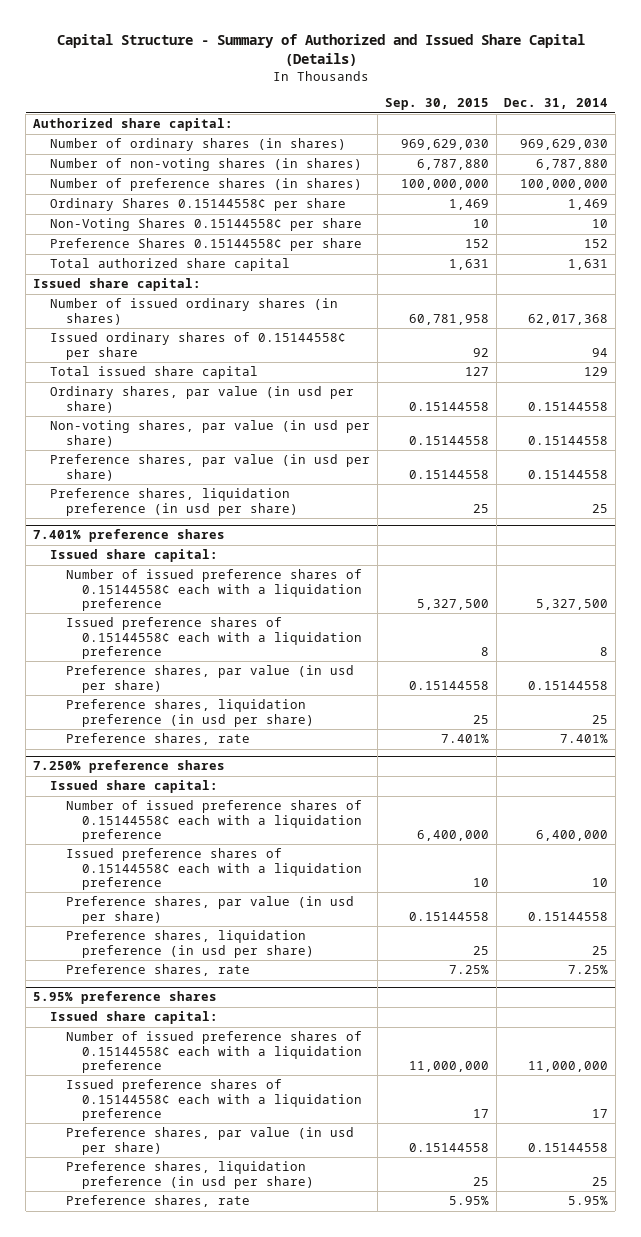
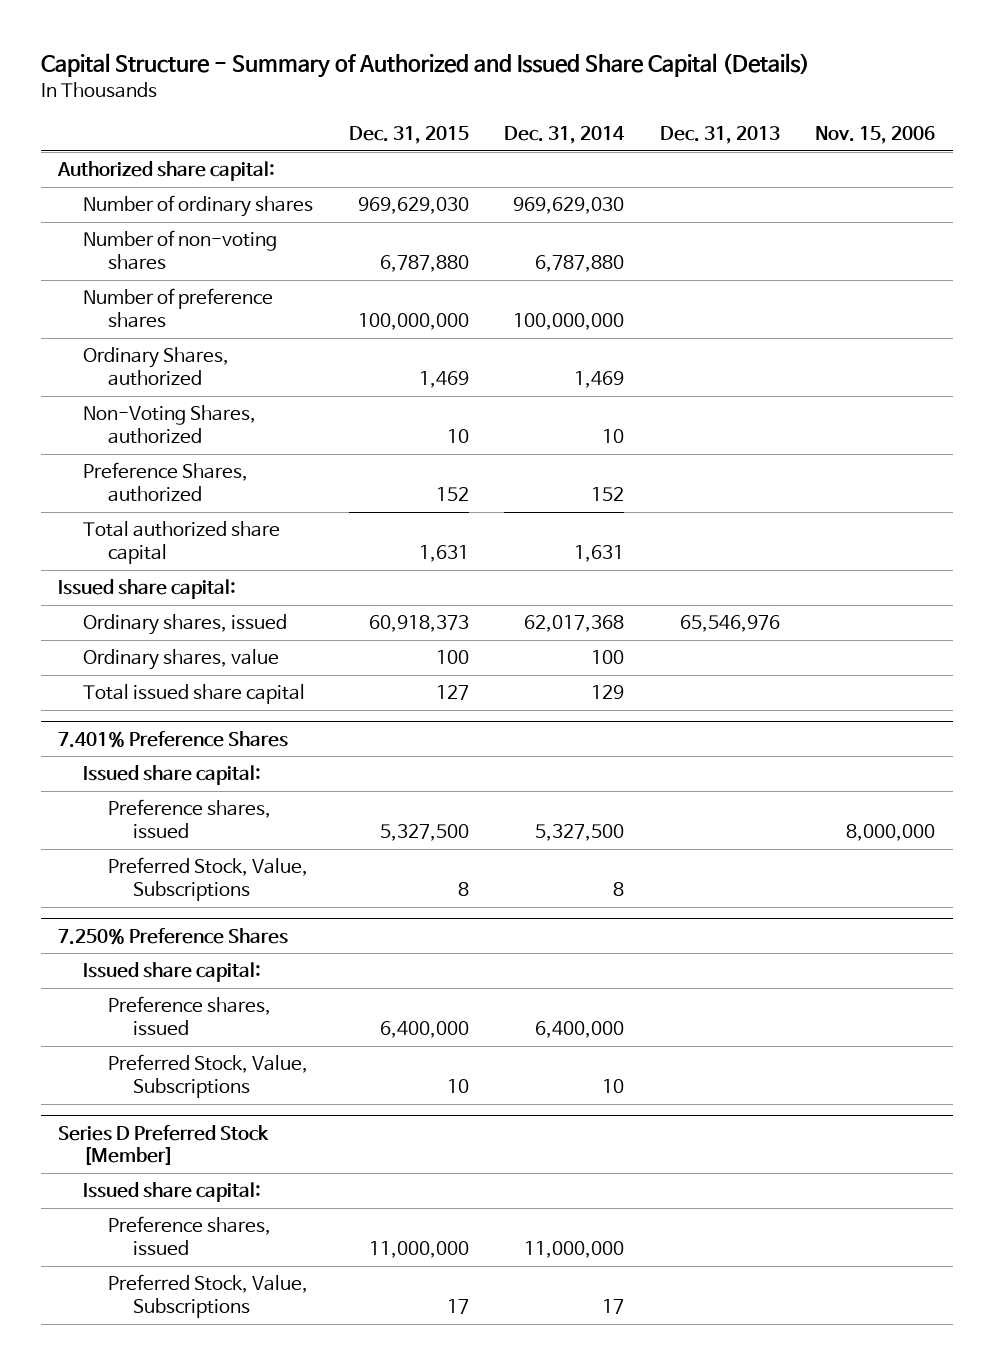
- | Sep. 30, 2015 | Dec. 31, 2014
+ | Dec. 31, 2015 | Dec. 31, 2014 | Dec. 31, 2013 | Nov. 15, 2006
- Number of ordinary shares (in shares) | 969,629,030 | 969,629,030
- Number of non-voting shares (in shares) | 6,787,880 | 6,787,880
- Number of preference shares (in shares) | 100,000,000 | 100,000,000
- Ordinary Shares 0.15144558¢ per share | 1,469 | 1,469
- Non-Voting Shares 0.15144558¢ per share | 10 | 10
- Preference Shares 0.15144558¢ per share | 152 | 152
+ Number of ordinary shares | 969,629,030 | 969,629,030 | |
+ Number of non-voting shares | 6,787,880 | 6,787,880 | |
+ Number of preference shares | 100,000,000 | 100,000,000 | |
+ Ordinary Shares, authorized | 1,469 | 1,469 | |
+ Non-Voting Shares, authorized | 10 | 10 | |
+ Preference Shares, authorized | 152 | 152 | |
- Number of issued ordinary shares (in shares) | 60,781,958 | 62,017,368
- Issued ordinary shares of 0.15144558¢ per share | 92 | 94
+ Ordinary shares, issued | 60,918,373 | 62,017,368 | 65,546,976 |
+ Ordinary shares, value | 100 | 100 | |
- Ordinary shares, par value (in usd per share) | 0.15144558 | 0.15144558
- Non-voting shares, par value (in usd per share) | 0.15144558 | 0.15144558
- Preference shares, par value (in usd per share) | 0.15144558 | 0.15144558
- Preference shares, liquidation preference (in usd per share) | 25 | 25
- 7.401% preference shares
+ 7.401% Preference Shares
- Number of issued preference shares of 0.15144558¢ each with a liquidation preference | 5,327,500 | 5,327,500
- Issued preference shares of 0.15144558¢ each with a liquidation preference | 8 | 8
- Preference shares, par value (in usd per share) | 0.15144558 | 0.15144558
- Preference shares, liquidation preference (in usd per share) | 25 | 25
- Preference shares, rate | 7.401% | 7.401%
- 7.250% preference shares
+ Preference shares, issued | 5,327,500 | 5,327,500 | | 8,000,000
+ Preferred Stock, Value, Subscriptions | 8 | 8 | |
+ 7.250% Preference Shares
- Number of issued preference shares of 0.15144558¢ each with a liquidation preference | 6,400,000 | 6,400,000
- Issued preference shares of 0.15144558¢ each with a liquidation preference | 10 | 10
- Preference shares, par value (in usd per share) | 0.15144558 | 0.15144558
- Preference shares, liquidation preference (in usd per share) | 25 | 25
- Preference shares, rate | 7.25% | 7.25%
- 5.95% preference shares
+ Preference shares, issued | 6,400,000 | 6,400,000 | |
+ Preferred Stock, Value, Subscriptions | 10 | 10 | |
+ Series D Preferred Stock [Member]
- Number of issued preference shares of 0.15144558¢ each with a liquidation preference | 11,000,000 | 11,000,000
- Issued preference shares of 0.15144558¢ each with a liquidation preference | 17 | 17
- Preference shares, par value (in usd per share) | 0.15144558 | 0.15144558
- Preference shares, liquidation preference (in usd per share) | 25 | 25
- Preference shares, rate | 5.95% | 5.95%
+ Preference shares, issued | 11,000,000 | 11,000,000 | |
+ Preferred Stock, Value, Subscriptions | 17 | 17 | |

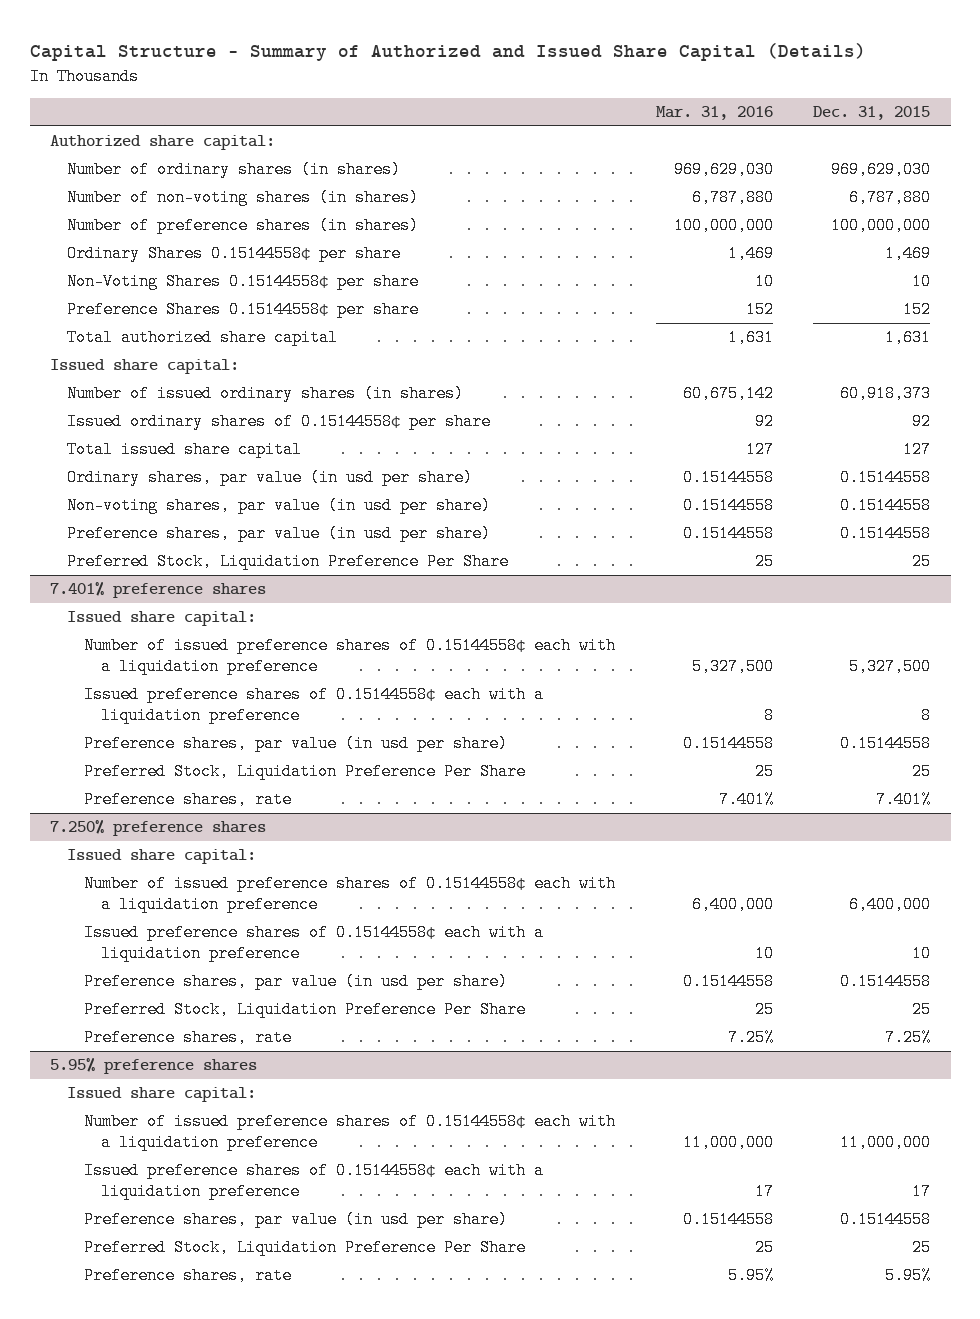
- | Dec. 31, 2015 | Dec. 31, 2014 | Dec. 31, 2013 | Nov. 15, 2006
+ | Mar. 31, 2016 | Dec. 31, 2015
- Number of ordinary shares | 969,629,030 | 969,629,030 | |
- Number of non-voting shares | 6,787,880 | 6,787,880 | |
- Number of preference shares | 100,000,000 | 100,000,000 | |
- Ordinary Shares, authorized | 1,469 | 1,469 | |
- Non-Voting Shares, authorized | 10 | 10 | |
- Preference Shares, authorized | 152 | 152 | |
+ Number of ordinary shares (in shares) | 969,629,030 | 969,629,030
+ Number of non-voting shares (in shares) | 6,787,880 | 6,787,880
+ Number of preference shares (in shares) | 100,000,000 | 100,000,000
+ Ordinary Shares 0.15144558¢ per share | 1,469 | 1,469
+ Non-Voting Shares 0.15144558¢ per share | 10 | 10
+ Preference Shares 0.15144558¢ per share | 152 | 152
- Ordinary shares, issued | 60,918,373 | 62,017,368 | 65,546,976 |
- Ordinary shares, value | 100 | 100 | |
+ Number of issued ordinary shares (in shares) | 60,675,142 | 60,918,373
+ Issued ordinary shares of 0.15144558¢ per share | 92 | 92
- 7.401% Preference Shares
+ Ordinary shares, par value (in usd per share) | 0.15144558 | 0.15144558
+ Non-voting shares, par value (in usd per share) | 0.15144558 | 0.15144558
+ Preference shares, par value (in usd per share) | 0.15144558 | 0.15144558
+ Preferred Stock, Liquidation Preference Per Share | 25 | 25
+ 7.401% preference shares
- Preference shares, issued | 5,327,500 | 5,327,500 | | 8,000,000
- Preferred Stock, Value, Subscriptions | 8 | 8 | |
- 7.250% Preference Shares
+ Number of issued preference shares of 0.15144558¢ each with a liquidation preference | 5,327,500 | 5,327,500
+ Issued preference shares of 0.15144558¢ each with a liquidation preference | 8 | 8
+ Preference shares, par value (in usd per share) | 0.15144558 | 0.15144558
+ Preferred Stock, Liquidation Preference Per Share | 25 | 25
+ Preference shares, rate | 7.401% | 7.401%
+ 7.250% preference shares
- Preference shares, issued | 6,400,000 | 6,400,000 | |
- Preferred Stock, Value, Subscriptions | 10 | 10 | |
- Series D Preferred Stock [Member]
+ Number of issued preference shares of 0.15144558¢ each with a liquidation preference | 6,400,000 | 6,400,000
+ Issued preference shares of 0.15144558¢ each with a liquidation preference | 10 | 10
+ Preference shares, par value (in usd per share) | 0.15144558 | 0.15144558
+ Preferred Stock, Liquidation Preference Per Share | 25 | 25
+ Preference shares, rate | 7.25% | 7.25%
+ 5.95% preference shares
- Preference shares, issued | 11,000,000 | 11,000,000 | |
- Preferred Stock, Value, Subscriptions | 17 | 17 | |
+ Number of issued preference shares of 0.15144558¢ each with a liquidation preference | 11,000,000 | 11,000,000
+ Issued preference shares of 0.15144558¢ each with a liquidation preference | 17 | 17
+ Preference shares, par value (in usd per share) | 0.15144558 | 0.15144558
+ Preferred Stock, Liquidation Preference Per Share | 25 | 25
+ Preference shares, rate | 5.95% | 5.95%

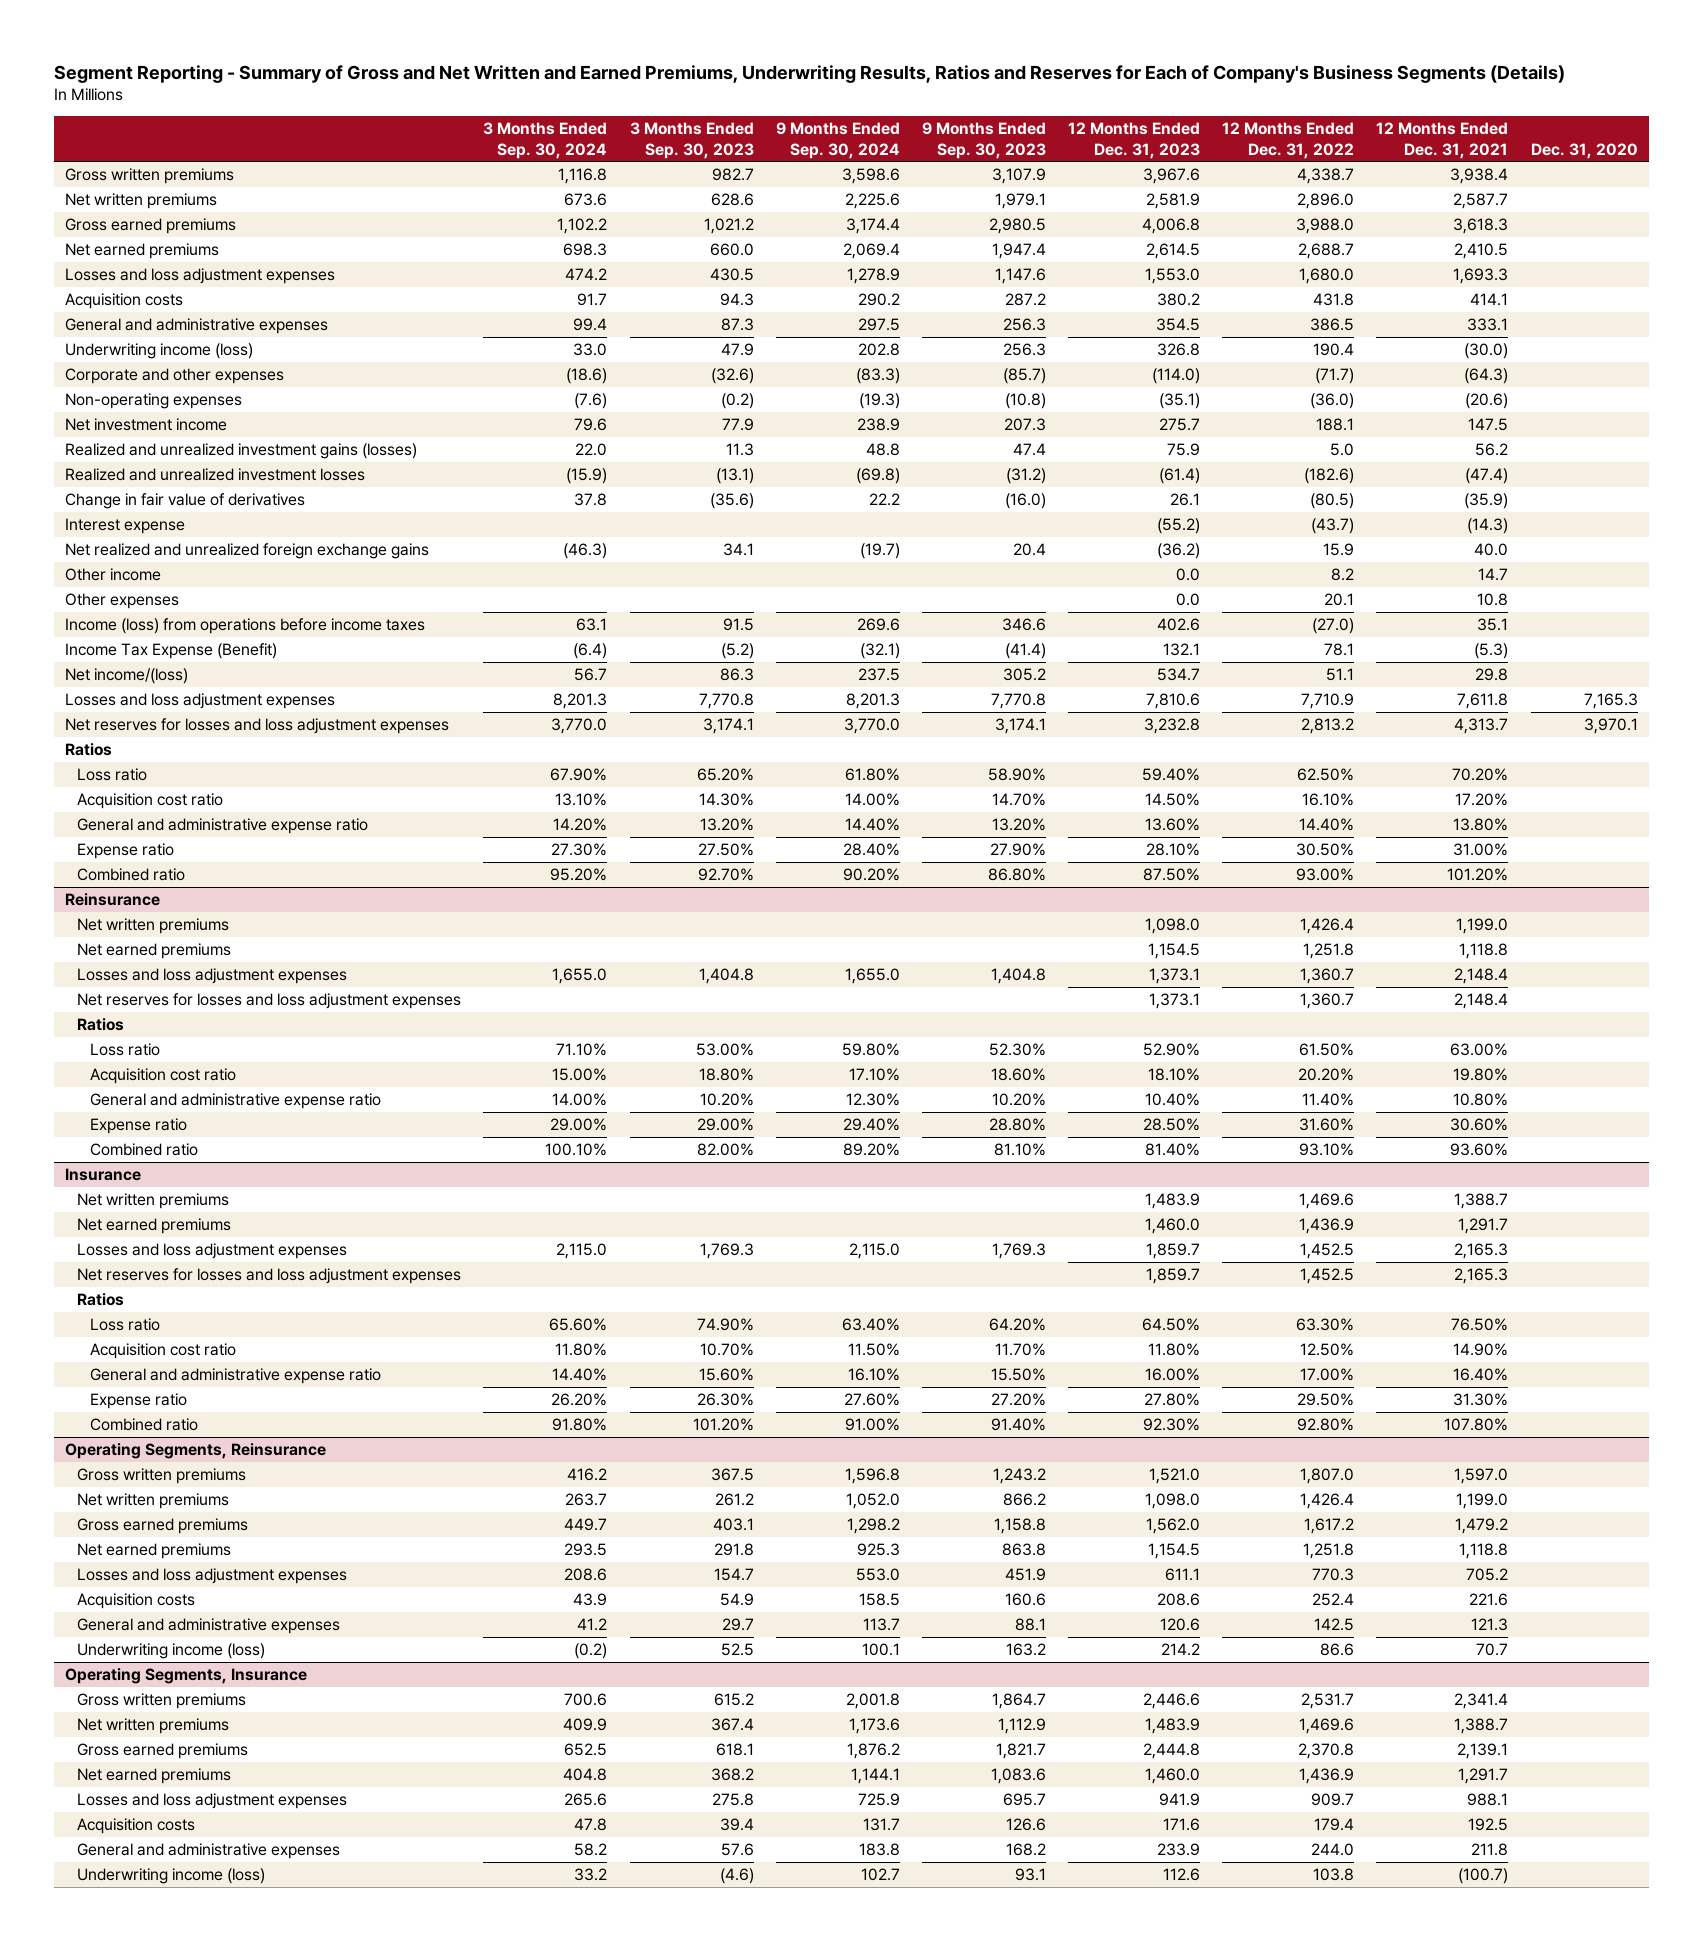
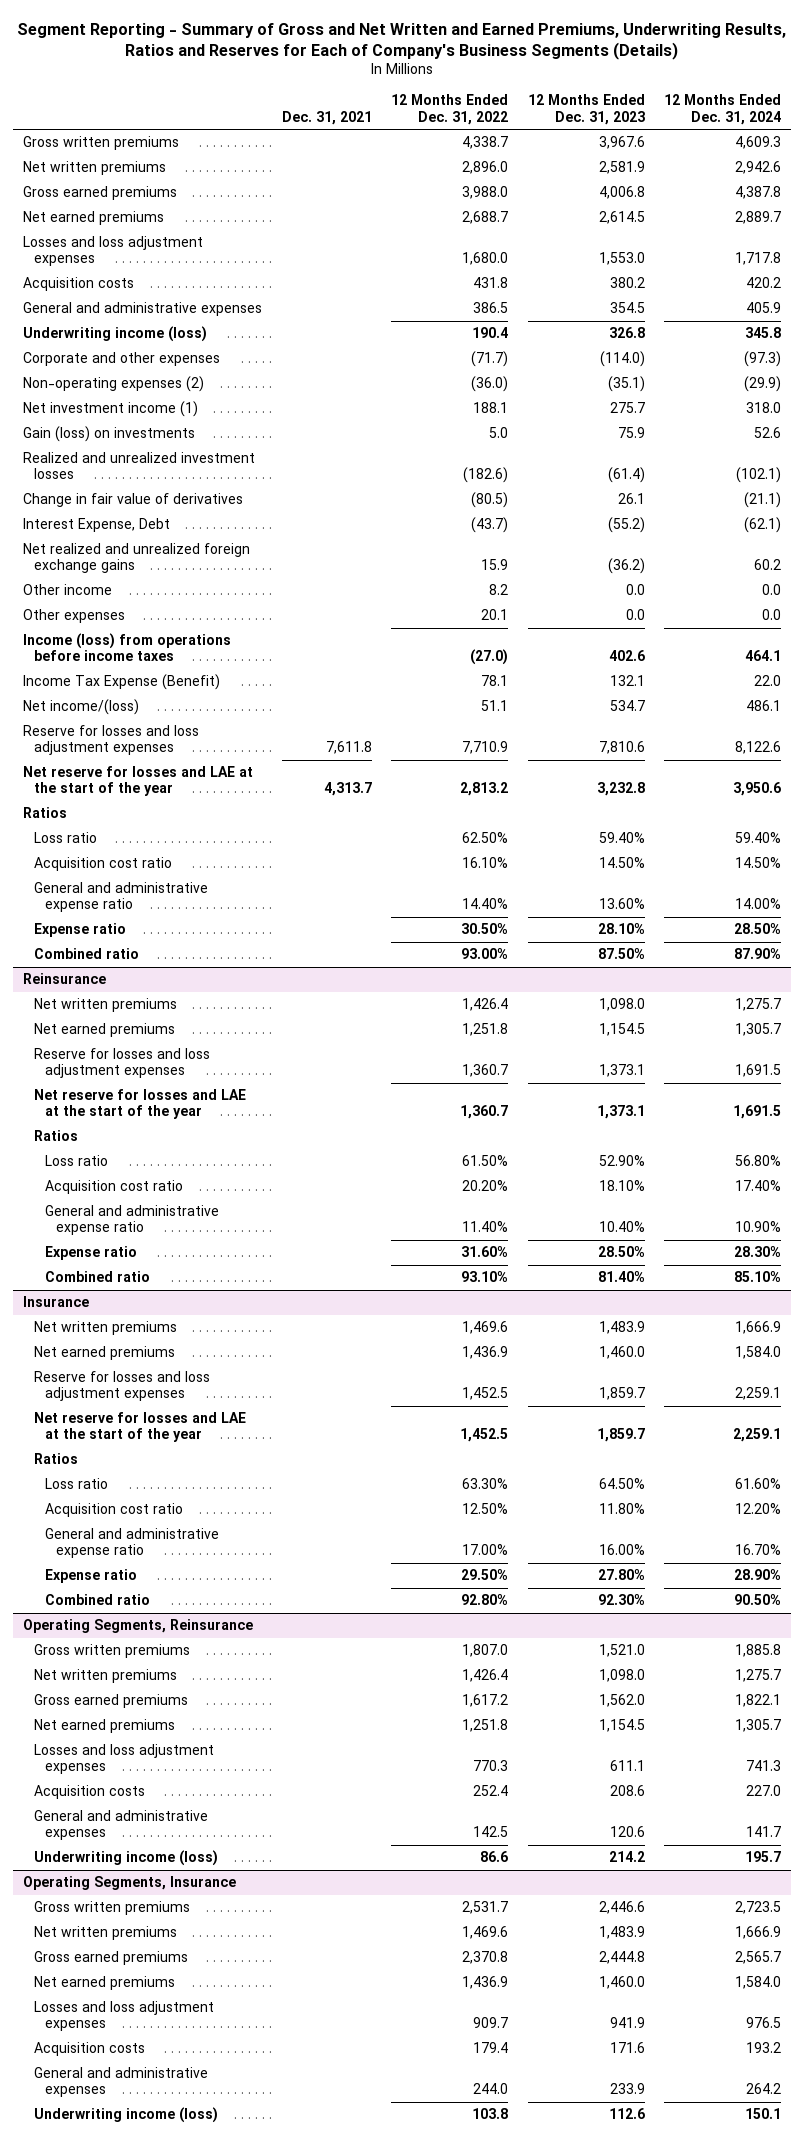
- | 3 Months Ended Sep. 30, 2024 | 3 Months Ended Sep. 30, 2023 | 9 Months Ended Sep. 30, 2024 | 9 Months Ended Sep. 30, 2023 | 12 Months Ended Dec. 31, 2023 | 12 Months Ended Dec. 31, 2022 | 12 Months Ended Dec. 31, 2021 | Dec. 31, 2020
+ | Dec. 31, 2021 | 12 Months Ended Dec. 31, 2022 | 12 Months Ended Dec. 31, 2023 | 12 Months Ended Dec. 31, 2024
- Non-operating expenses | (7.6) | (0.2) | (19.3) | (10.8) | (35.1) | (36.0) | (20.6) |
- Net investment income | 79.6 | 77.9 | 238.9 | 207.3 | 275.7 | 188.1 | 147.5 |
- Realized and unrealized investment gains (losses) | 22.0 | 11.3 | 48.8 | 47.4 | 75.9 | 5.0 | 56.2 |
+ Non-operating expenses (2) | | (36.0) | (35.1) | (29.9)
+ Net investment income (1) | | 188.1 | 275.7 | 318.0
+ Gain (loss) on investments | | 5.0 | 75.9 | 52.6
- Interest expense | | | | | (55.2) | (43.7) | (14.3) |
+ Interest Expense, Debt | | (43.7) | (55.2) | (62.1)
- Losses and loss adjustment expenses | 8,201.3 | 7,770.8 | 8,201.3 | 7,770.8 | 7,810.6 | 7,710.9 | 7,611.8 | 7,165.3
- Net reserves for losses and loss adjustment expenses | 3,770.0 | 3,174.1 | 3,770.0 | 3,174.1 | 3,232.8 | 2,813.2 | 4,313.7 | 3,970.1
+ Reserve for losses and loss adjustment expenses | 7,611.8 | 7,710.9 | 7,810.6 | 8,122.6
+ Net reserve for losses and LAE at the start of the year | 4,313.7 | 2,813.2 | 3,232.8 | 3,950.6
@ Reinsurance
- Losses and loss adjustment expenses | 1,655.0 | 1,404.8 | 1,655.0 | 1,404.8 | 1,373.1 | 1,360.7 | 2,148.4 |
- Net reserves for losses and loss adjustment expenses | | | | | 1,373.1 | 1,360.7 | 2,148.4 |
+ Reserve for losses and loss adjustment expenses | | 1,360.7 | 1,373.1 | 1,691.5
+ Net reserve for losses and LAE at the start of the year | | 1,360.7 | 1,373.1 | 1,691.5
@ Insurance
- Losses and loss adjustment expenses | 2,115.0 | 1,769.3 | 2,115.0 | 1,769.3 | 1,859.7 | 1,452.5 | 2,165.3 |
- Net reserves for losses and loss adjustment expenses | | | | | 1,859.7 | 1,452.5 | 2,165.3 |
+ Reserve for losses and loss adjustment expenses | | 1,452.5 | 1,859.7 | 2,259.1
+ Net reserve for losses and LAE at the start of the year | | 1,452.5 | 1,859.7 | 2,259.1

